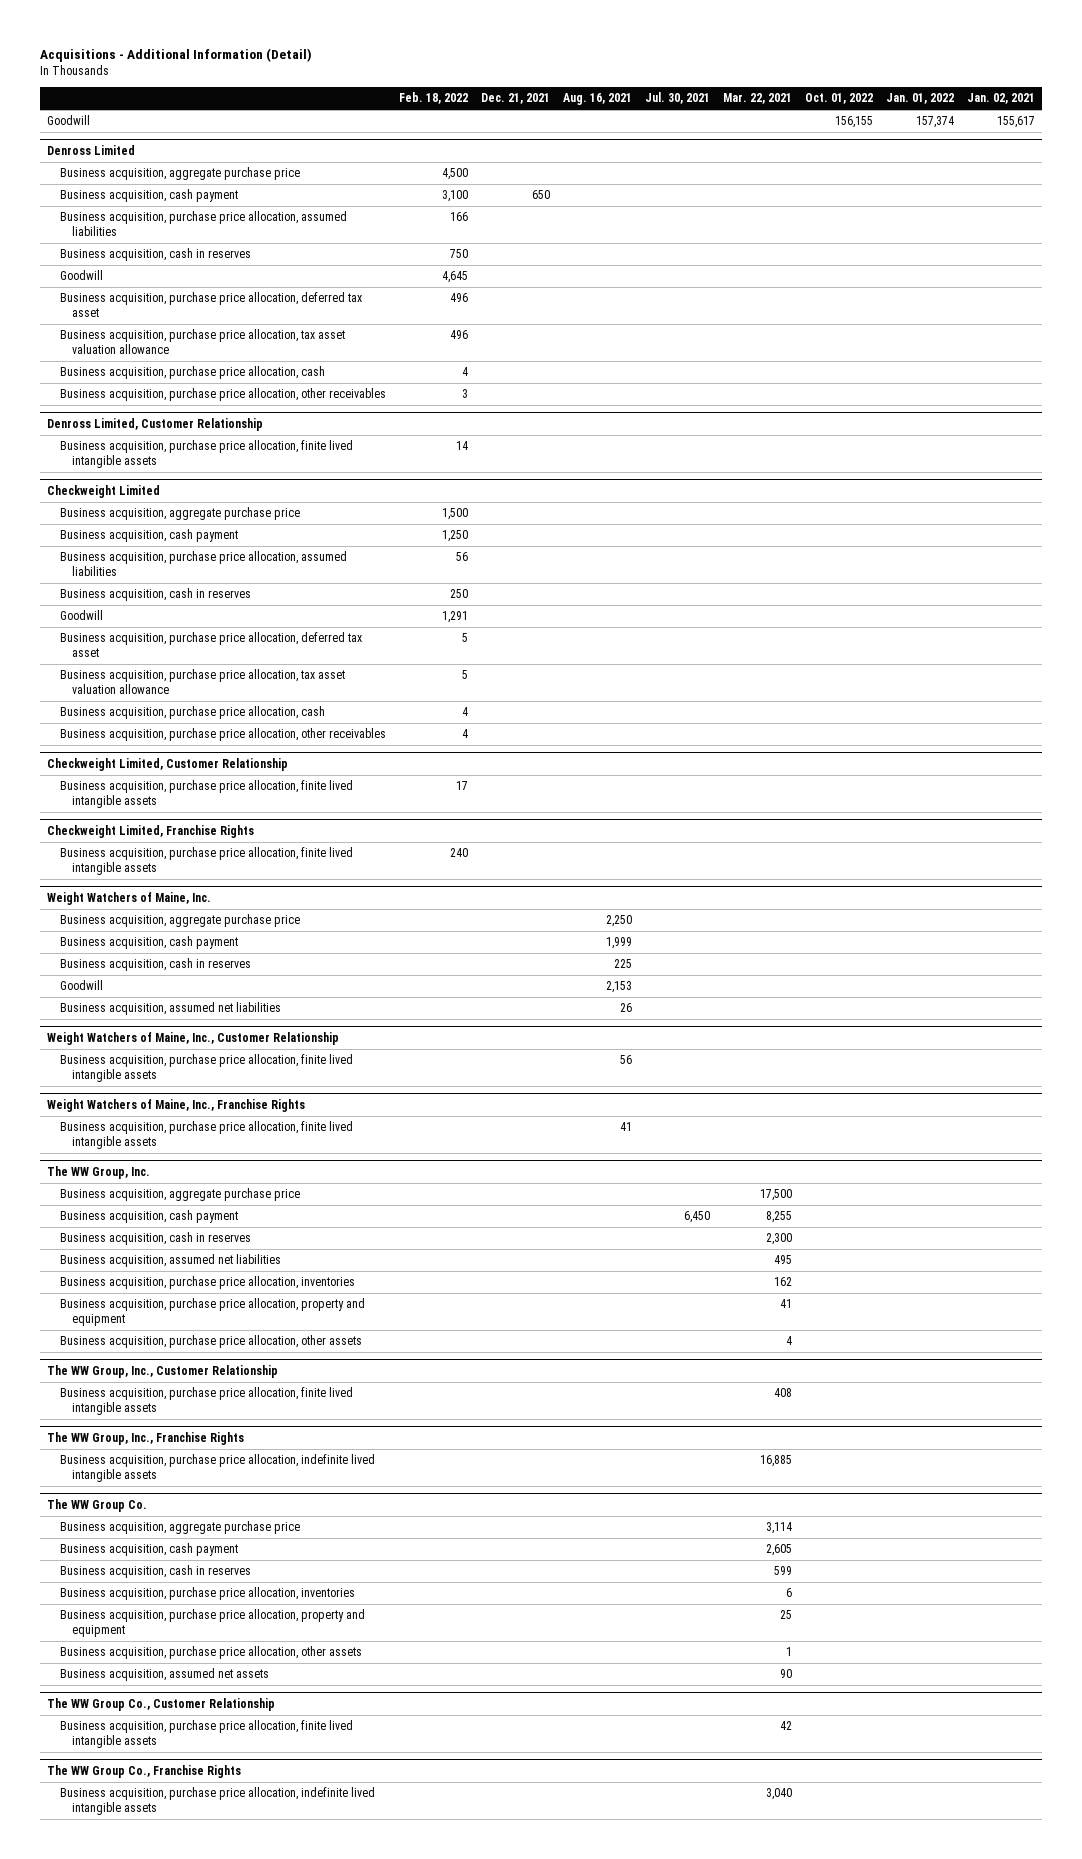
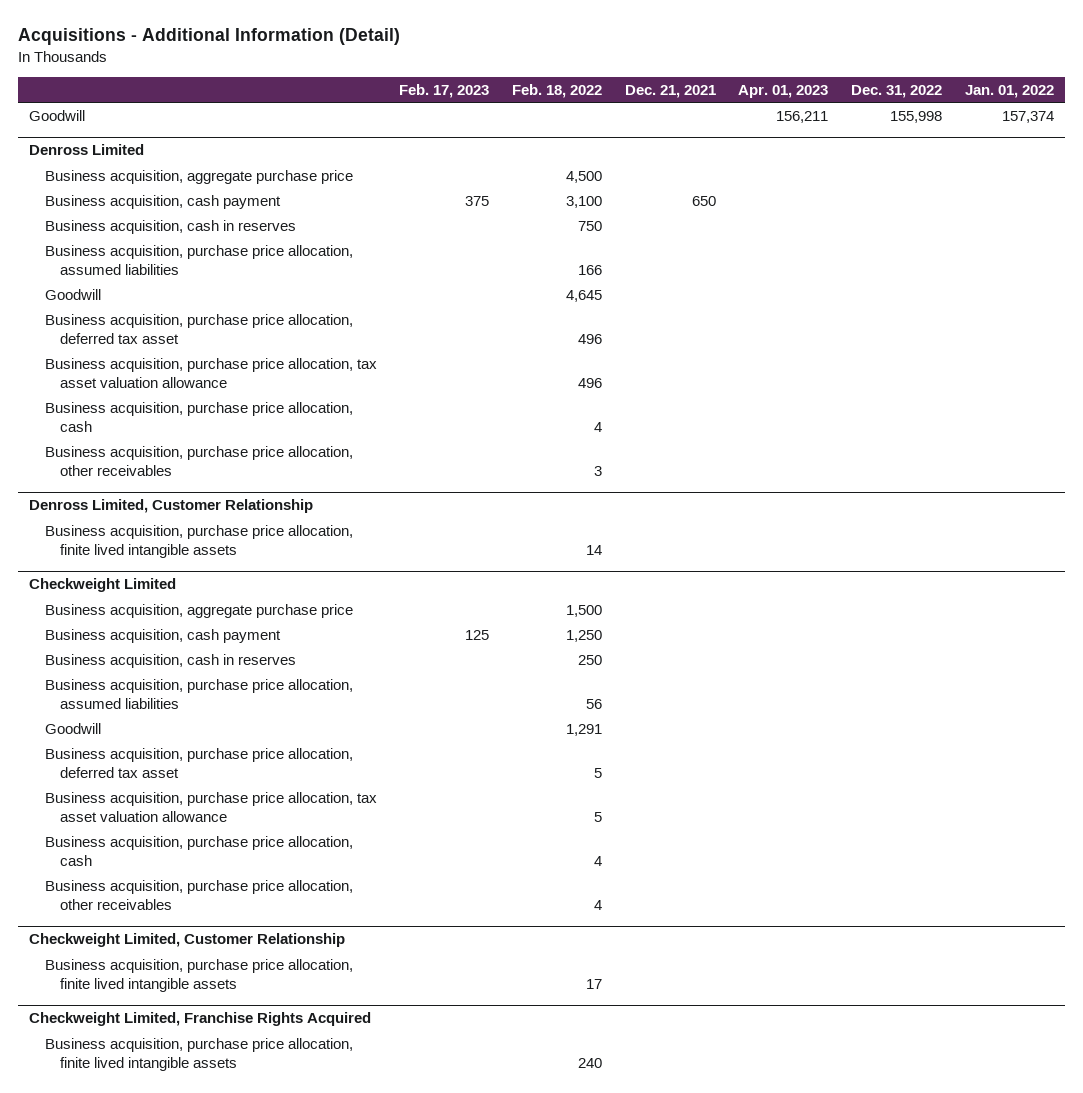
- | Feb. 18, 2022 | Dec. 21, 2021 | Aug. 16, 2021 | Jul. 30, 2021 | Mar. 22, 2021 | Oct. 01, 2022 | Jan. 01, 2022 | Jan. 02, 2021
+ | Feb. 17, 2023 | Feb. 18, 2022 | Dec. 21, 2021 | Apr. 01, 2023 | Dec. 31, 2022 | Jan. 01, 2022
@ Denross Limited
moved down: Business acquisition, purchase price allocation, assumed liabilities | | 166 | | | |
@ Checkweight Limited
moved down: Business acquisition, purchase price allocation, assumed liabilities | | 56 | | | |
- Checkweight Limited, Franchise Rights
+ Checkweight Limited, Franchise Rights Acquired
- Weight Watchers of Maine, Inc.
- Business acquisition, aggregate purchase price | | | 2,250 | | | | |
- Business acquisition, cash payment | | | 1,999 | | | | |
- Business acquisition, cash in reserves | | | 225 | | | | |
- Goodwill | | | 2,153 | | | | |
- Business acquisition, assumed net liabilities | | | 26 | | | | |
- Weight Watchers of Maine, Inc., Customer Relationship
- Business acquisition, purchase price allocation, finite lived intangible assets | | | 56 | | | | |
- Weight Watchers of Maine, Inc., Franchise Rights
- Business acquisition, purchase price allocation, finite lived intangible assets | | | 41 | | | | |
- The WW Group, Inc.
- Business acquisition, aggregate purchase price | | | | | 17,500 | | |
- Business acquisition, cash payment | | | | 6,450 | 8,255 | | |
- Business acquisition, cash in reserves | | | | | 2,300 | | |
- Business acquisition, assumed net liabilities | | | | | 495 | | |
- Business acquisition, purchase price allocation, inventories | | | | | 162 | | |
- Business acquisition, purchase price allocation, property and equipment | | | | | 41 | | |
- Business acquisition, purchase price allocation, other assets | | | | | 4 | | |
- The WW Group, Inc., Customer Relationship
- Business acquisition, purchase price allocation, finite lived intangible assets | | | | | 408 | | |
- The WW Group, Inc., Franchise Rights
- Business acquisition, purchase price allocation, indefinite lived intangible assets | | | | | 16,885 | | |
- The WW Group Co.
- Business acquisition, aggregate purchase price | | | | | 3,114 | | |
- Business acquisition, cash payment | | | | | 2,605 | | |
- Business acquisition, cash in reserves | | | | | 599 | | |
- Business acquisition, purchase price allocation, inventories | | | | | 6 | | |
- Business acquisition, purchase price allocation, property and equipment | | | | | 25 | | |
- Business acquisition, purchase price allocation, other assets | | | | | 1 | | |
- Business acquisition, assumed net assets | | | | | 90 | | |
- The WW Group Co., Customer Relationship
- Business acquisition, purchase price allocation, finite lived intangible assets | | | | | 42 | | |
- The WW Group Co., Franchise Rights
- Business acquisition, purchase price allocation, indefinite lived intangible assets | | | | | 3,040 | | |

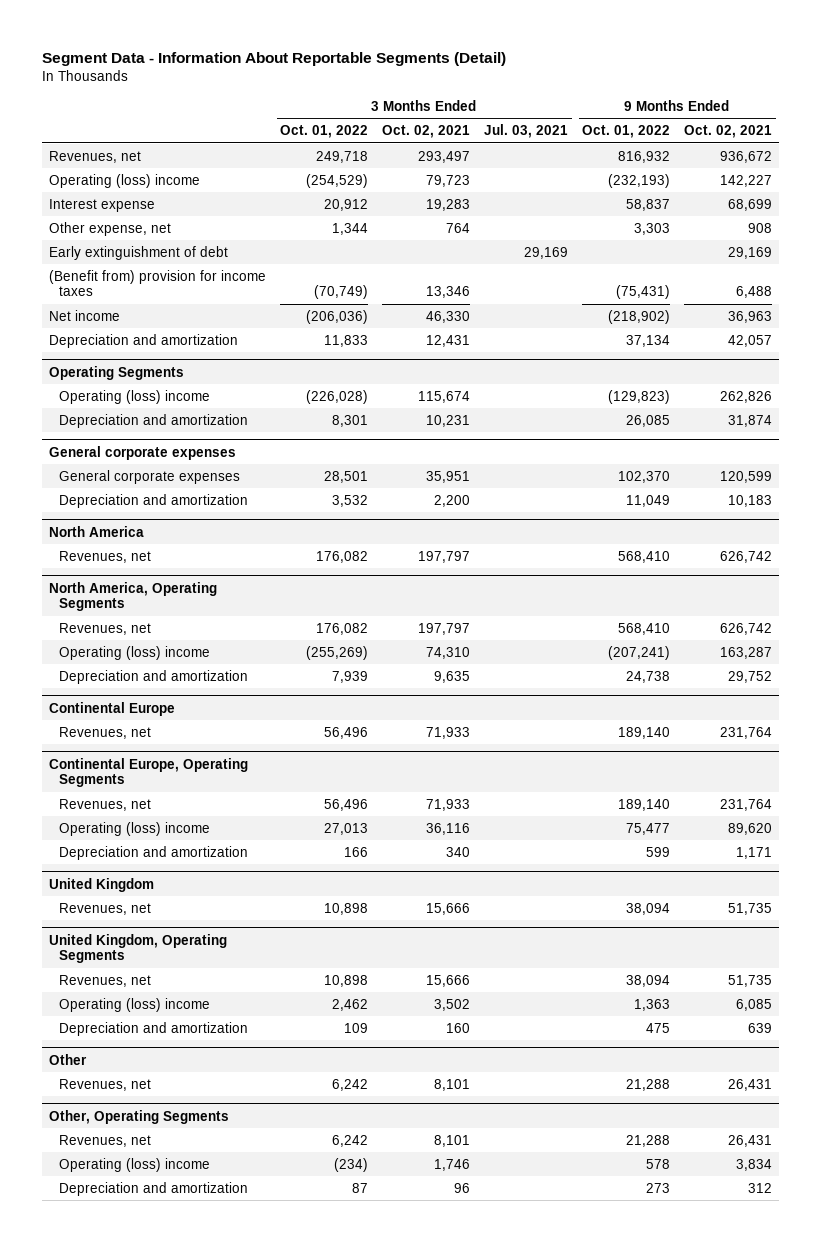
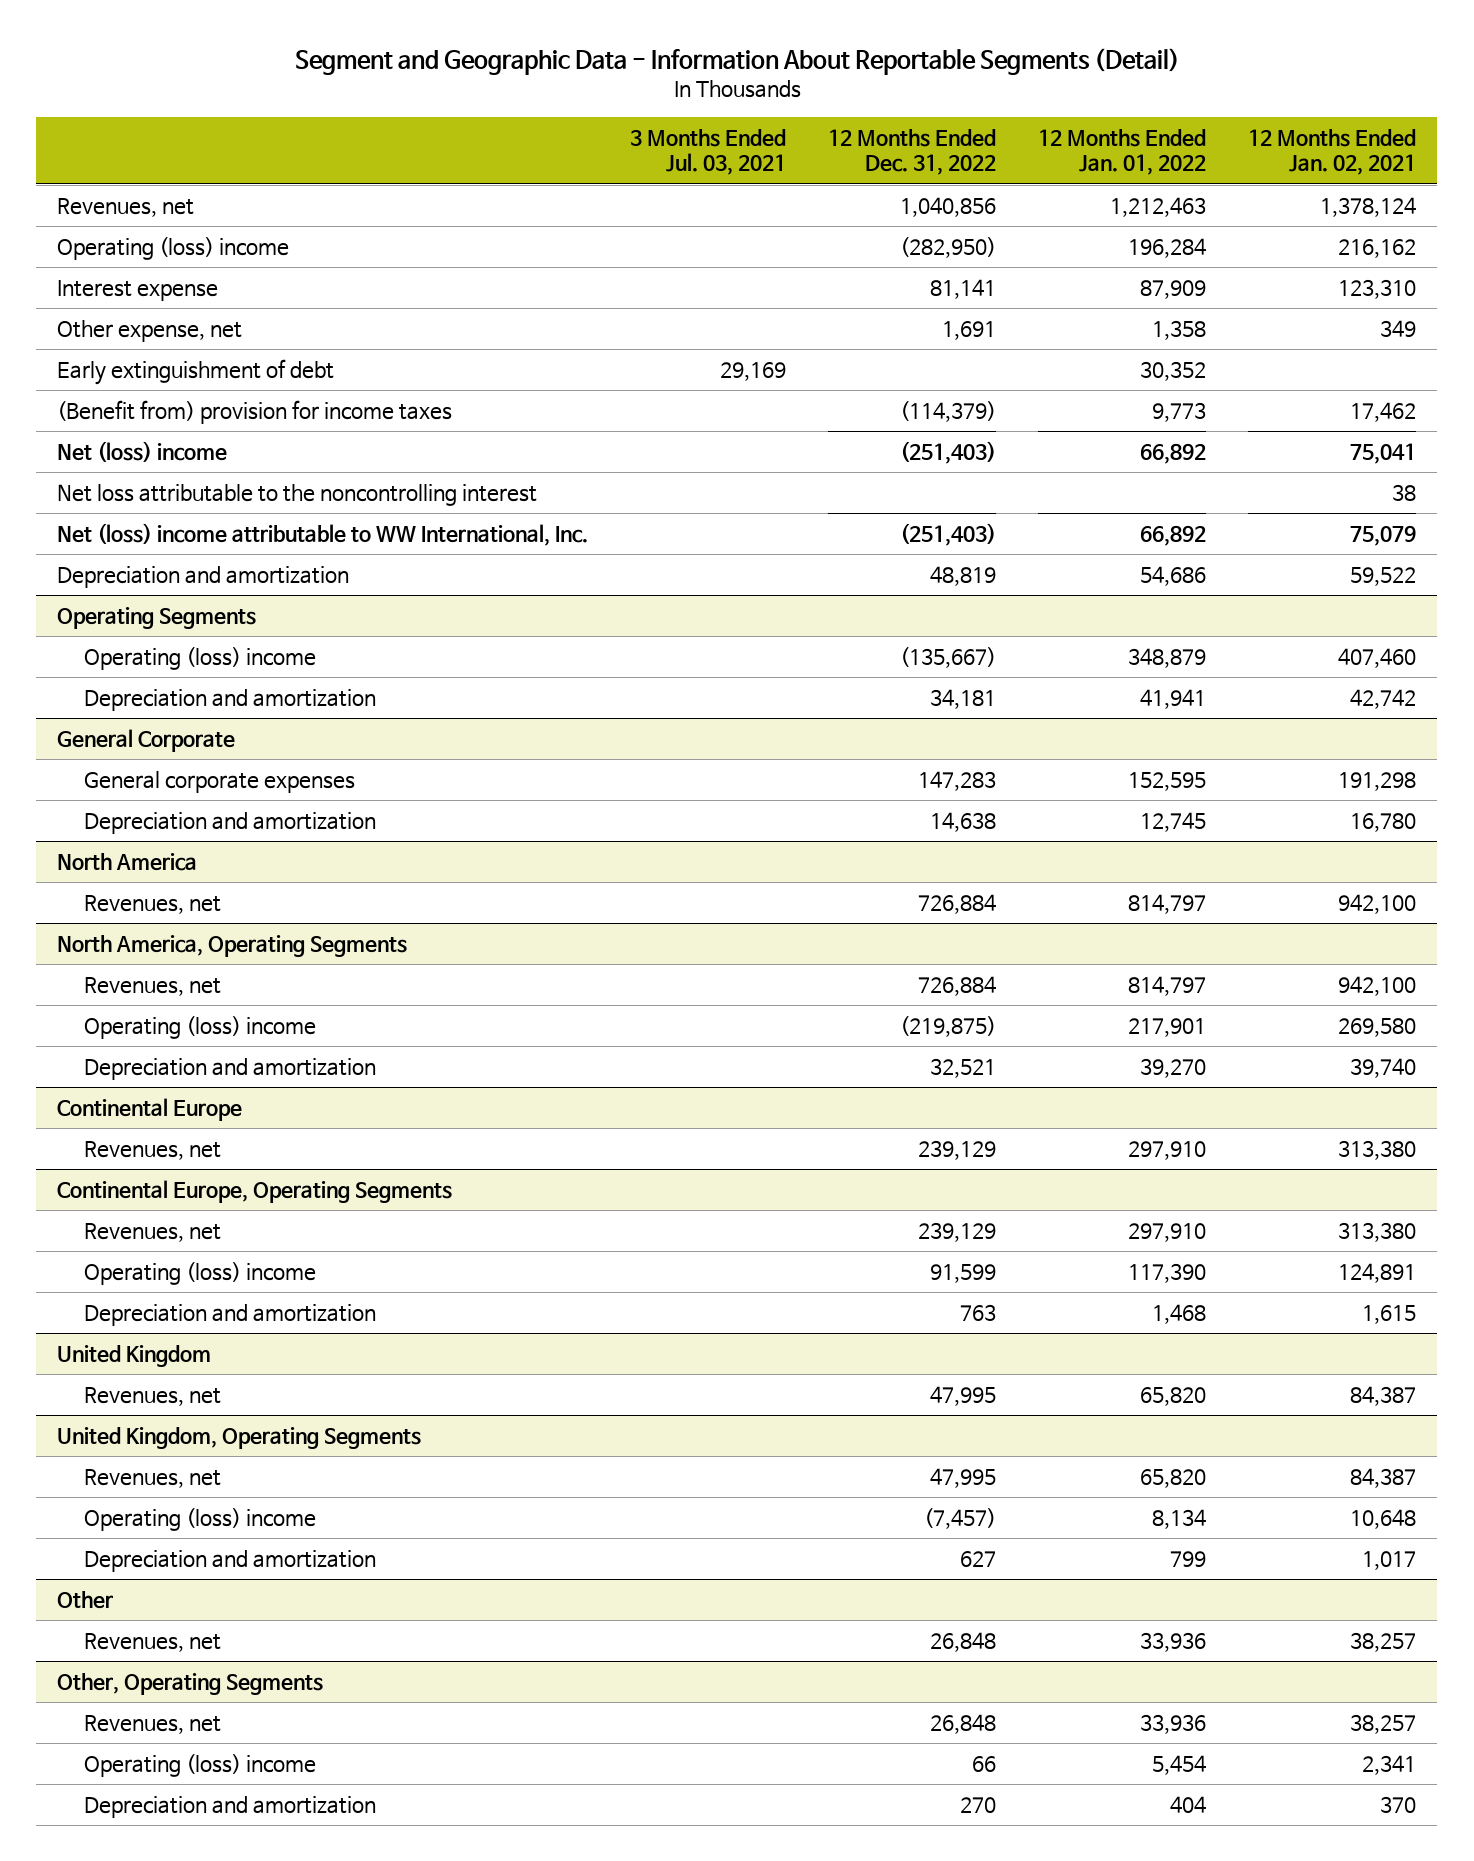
- Segment Data - Information About Reportable Segments (Detail)
+ Segment and Geographic Data - Information About Reportable Segments (Detail)
- | 3 Months Ended Oct. 01, 2022 | 3 Months Ended Oct. 02, 2021 | 3 Months Ended Jul. 03, 2021 | 9 Months Ended Oct. 01, 2022 | 9 Months Ended Oct. 02, 2021
+ | 3 Months Ended Jul. 03, 2021 | 12 Months Ended Dec. 31, 2022 | 12 Months Ended Jan. 01, 2022 | 12 Months Ended Jan. 02, 2021
- Net income | (206,036) | 46,330 | | (218,902) | 36,963
+ Net (loss) income | | (251,403) | 66,892 | 75,041
+ Net loss attributable to the noncontrolling interest | | | | 38
+ Net (loss) income attributable to WW International, Inc. | | (251,403) | 66,892 | 75,079
- General corporate expenses
+ General Corporate

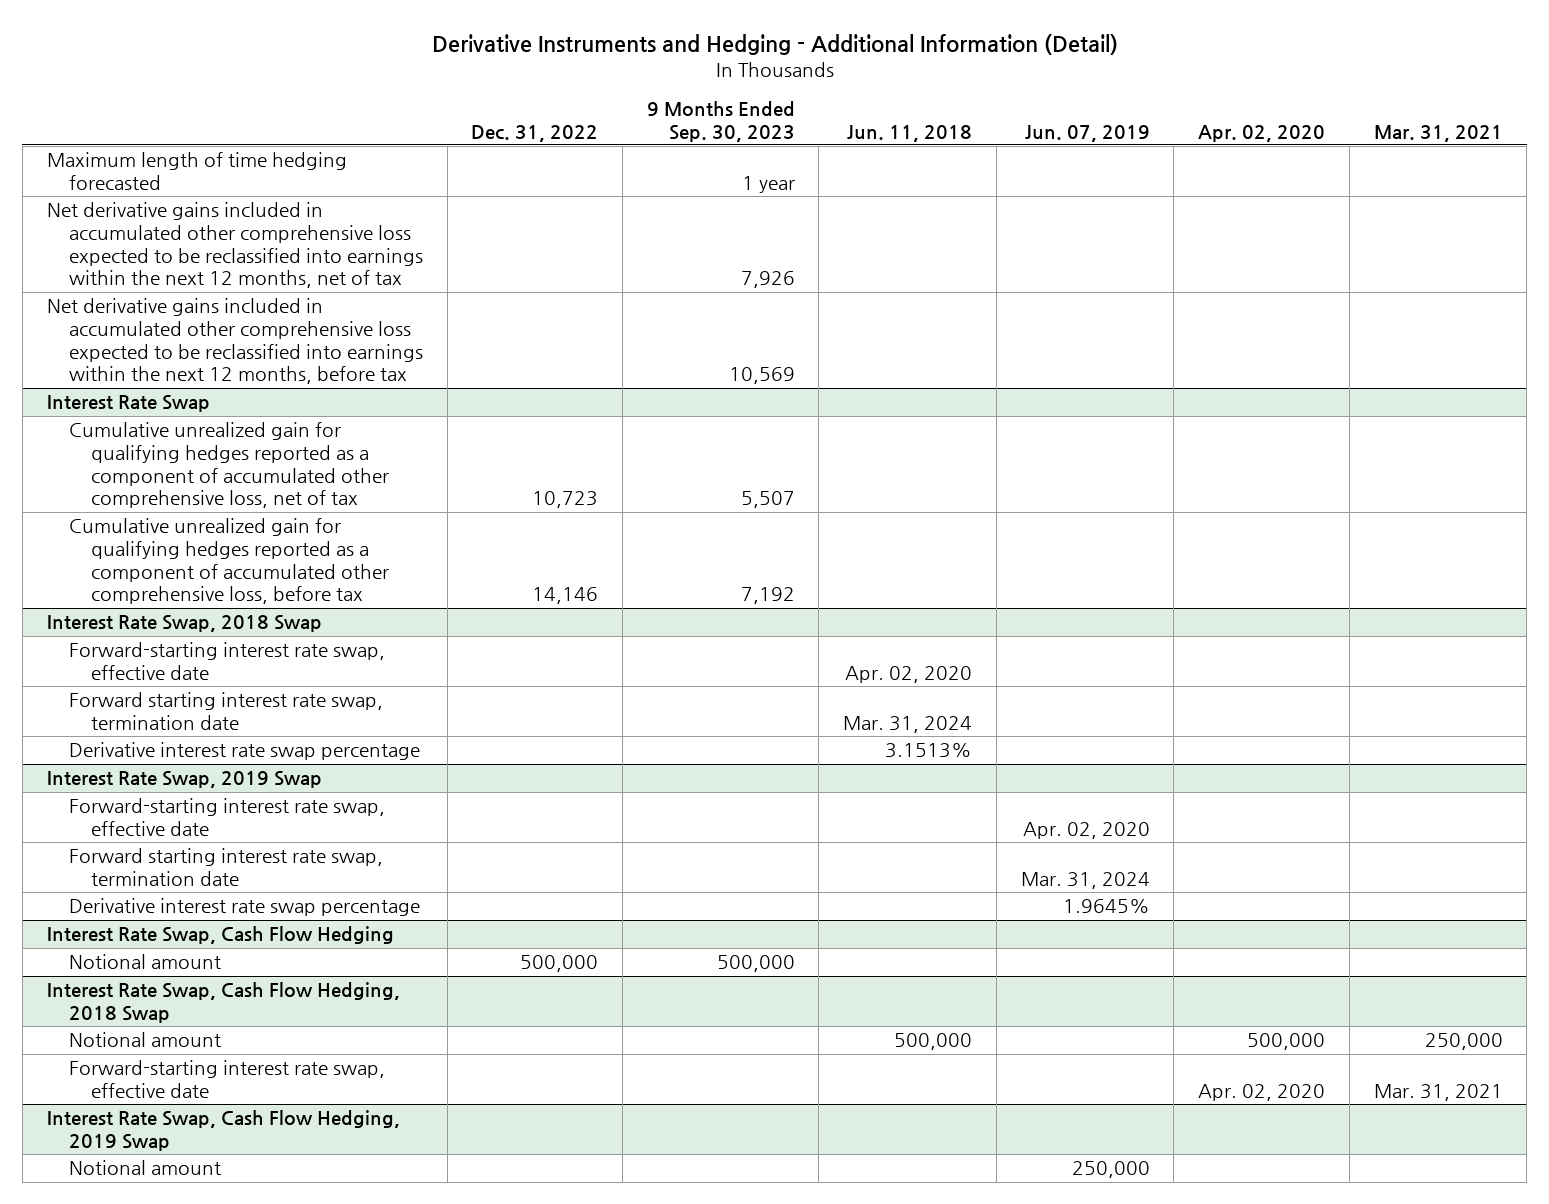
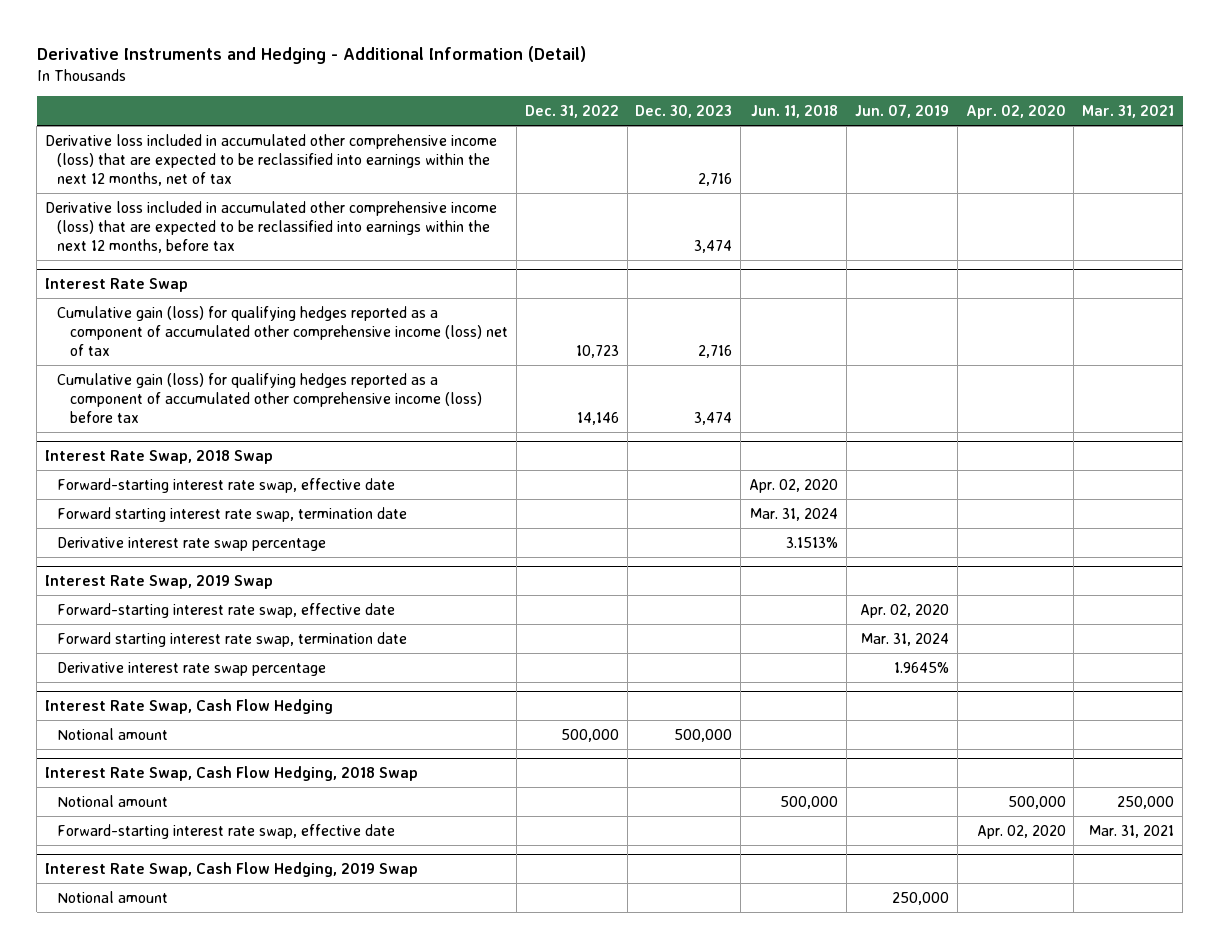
- | Dec. 31, 2022 | 9 Months Ended Sep. 30, 2023 | Jun. 11, 2018 | Jun. 07, 2019 | Apr. 02, 2020 | Mar. 31, 2021
+ | Dec. 31, 2022 | Dec. 30, 2023 | Jun. 11, 2018 | Jun. 07, 2019 | Apr. 02, 2020 | Mar. 31, 2021
- Maximum length of time hedging forecasted | | 1 year | | | |
- Net derivative gains included in accumulated other comprehensive loss expected to be reclassified into earnings within the next 12 months, net of tax | | 7,926 | | | |
- Net derivative gains included in accumulated other comprehensive loss expected to be reclassified into earnings within the next 12 months, before tax | | 10,569 | | | |
+ Derivative loss included in accumulated other comprehensive income (loss) that are expected to be reclassified into earnings within the next 12 months, net of tax | | 2,716 | | | |
+ Derivative loss included in accumulated other comprehensive income (loss) that are expected to be reclassified into earnings within the next 12 months, before tax | | 3,474 | | | |
@ Interest Rate Swap
- Cumulative unrealized gain for qualifying hedges reported as a component of accumulated other comprehensive loss, net of tax | 10,723 | 5,507 | | | |
- Cumulative unrealized gain for qualifying hedges reported as a component of accumulated other comprehensive loss, before tax | 14,146 | 7,192 | | | |
+ Cumulative gain (loss) for qualifying hedges reported as a component of accumulated other comprehensive income (loss) net of tax | 10,723 | 2,716 | | | |
+ Cumulative gain (loss) for qualifying hedges reported as a component of accumulated other comprehensive income (loss) before tax | 14,146 | 3,474 | | | |

